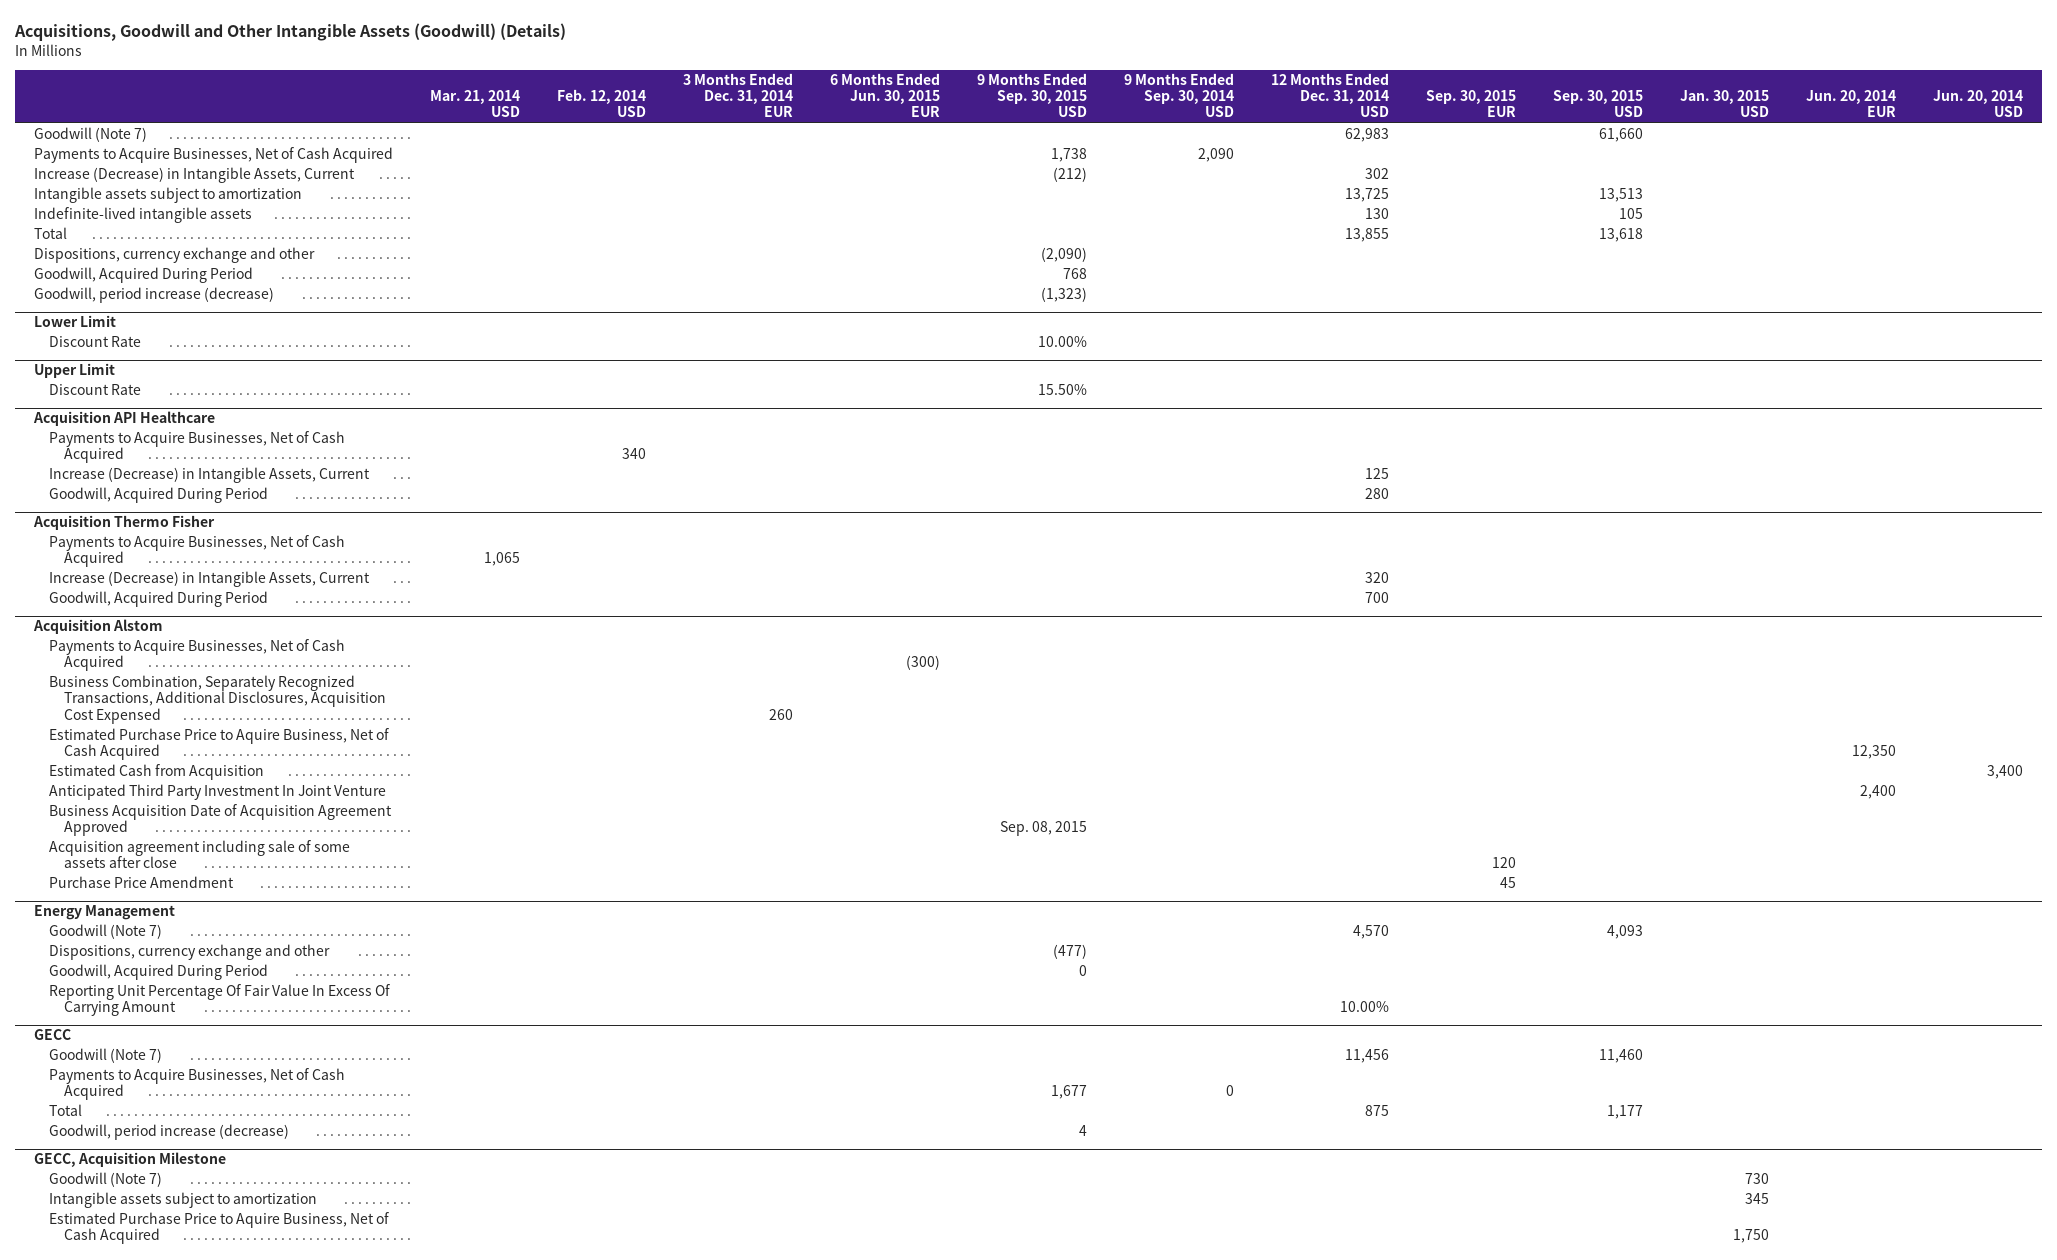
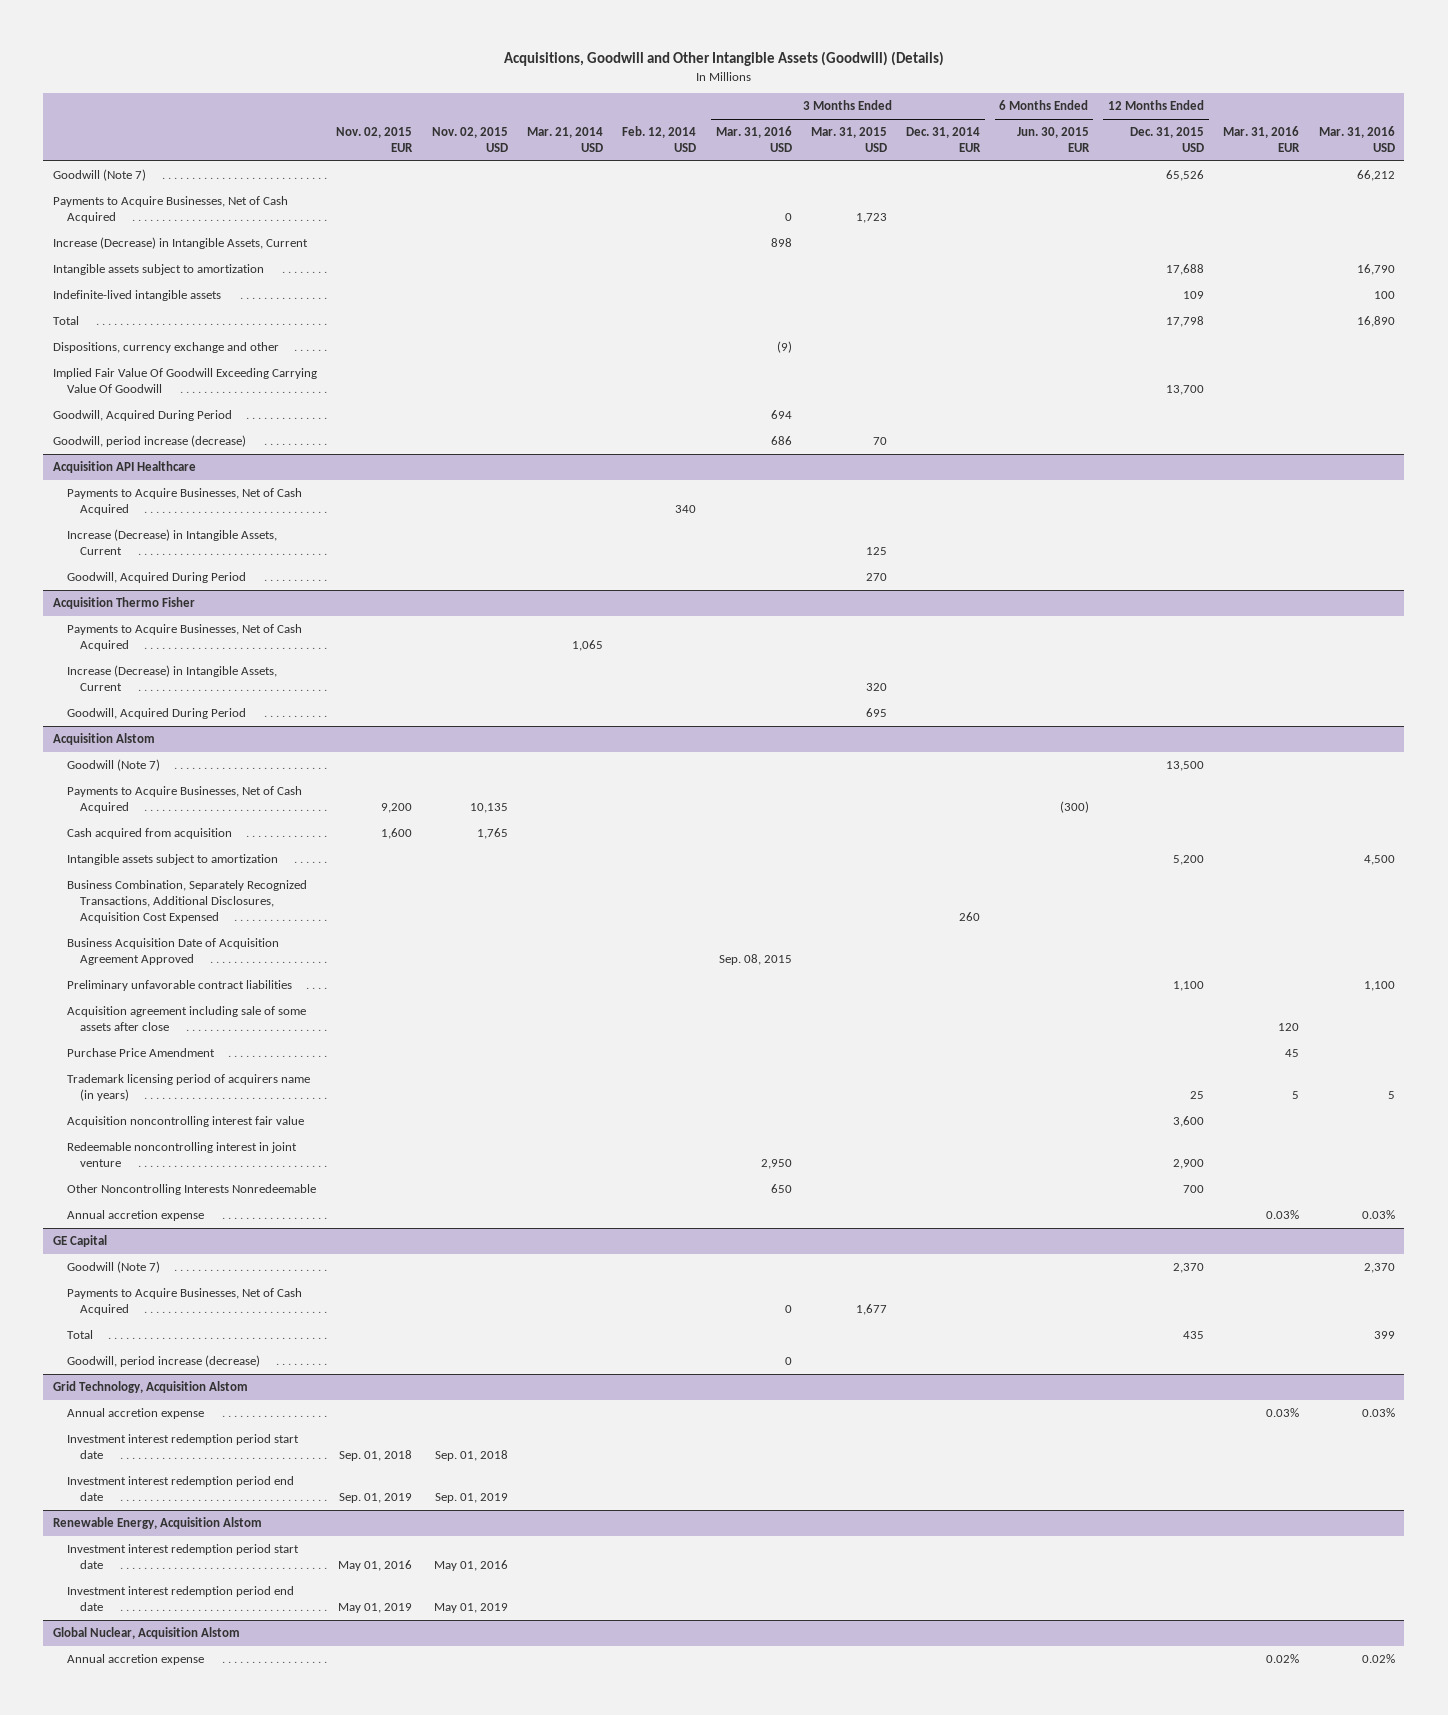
- | Mar. 21, 2014 USD | Feb. 12, 2014 USD | 3 Months Ended Dec. 31, 2014 EUR | 6 Months Ended Jun. 30, 2015 EUR | 9 Months Ended Sep. 30, 2015 USD | 9 Months Ended Sep. 30, 2014 USD | 12 Months Ended Dec. 31, 2014 USD | Sep. 30, 2015 EUR | Sep. 30, 2015 USD | Jan. 30, 2015 USD | Jun. 20, 2014 EUR | Jun. 20, 2014 USD
+ | Nov. 02, 2015 EUR | Nov. 02, 2015 USD | Mar. 21, 2014 USD | Feb. 12, 2014 USD | 3 Months Ended Mar. 31, 2016 USD | 3 Months Ended Mar. 31, 2015 USD | 3 Months Ended Dec. 31, 2014 EUR | 6 Months Ended Jun. 30, 2015 EUR | 12 Months Ended Dec. 31, 2015 USD | Mar. 31, 2016 EUR | Mar. 31, 2016 USD
+ Implied Fair Value Of Goodwill Exceeding Carrying Value Of Goodwill | | | | | | | | | 13,700 | |
- Lower Limit
- Discount Rate | | | | | 10.00% | | | | | | |
- Upper Limit
- Discount Rate | | | | | 15.50% | | | | | | |
@ Acquisition Alstom
+ Goodwill (Note 7) | | | | | | | | | 13,500 | |
+ Cash acquired from acquisition | 1,600 | 1,765 | | | | | | | | |
+ Intangible assets subject to amortization | | | | | | | | | 5,200 | | 4,500
- Estimated Purchase Price to Aquire Business, Net of Cash Acquired | | | | | | | | | | | 12,350 |
- Estimated Cash from Acquisition | | | | | | | | | | | | 3,400
- Anticipated Third Party Investment In Joint Venture | | | | | | | | | | | 2,400 |
+ Preliminary unfavorable contract liabilities | | | | | | | | | 1,100 | | 1,100
- Energy Management
- Goodwill (Note 7) | | | | | | | 4,570 | | 4,093 | | |
- Dispositions, currency exchange and other | | | | | (477) | | | | | | |
- Goodwill, Acquired During Period | | | | | 0 | | | | | | |
- Reporting Unit Percentage Of Fair Value In Excess Of Carrying Amount | | | | | | | 10.00% | | | | |
- GECC
@ Acquisition Alstom
+ Trademark licensing period of acquirers name (in years) | | | | | | | | | 25 | 5 | 5
+ Acquisition noncontrolling interest fair value | | | | | | | | | 3,600 | |
+ Redeemable noncontrolling interest in joint venture | | | | | 2,950 | | | | 2,900 | |
+ Other Noncontrolling Interests Nonredeemable | | | | | 650 | | | | 700 | |
+ Annual accretion expense | | | | | | | | | | 0.03% | 0.03%
+ GE Capital
- GECC, Acquisition Milestone
- Goodwill (Note 7) | | | | | | | | | | 730 | |
- Intangible assets subject to amortization | | | | | | | | | | 345 | |
- Estimated Purchase Price to Aquire Business, Net of Cash Acquired | | | | | | | | | | 1,750 | |
+ Grid Technology, Acquisition Alstom
+ Annual accretion expense | | | | | | | | | | 0.03% | 0.03%
+ Investment interest redemption period start date | Sep. 01, 2018 | Sep. 01, 2018 | | | | | | | | |
+ Investment interest redemption period end date | Sep. 01, 2019 | Sep. 01, 2019 | | | | | | | | |
+ Renewable Energy, Acquisition Alstom
+ Investment interest redemption period start date | May 01, 2016 | May 01, 2016 | | | | | | | | |
+ Investment interest redemption period end date | May 01, 2019 | May 01, 2019 | | | | | | | | |
+ Global Nuclear, Acquisition Alstom
+ Annual accretion expense | | | | | | | | | | 0.02% | 0.02%

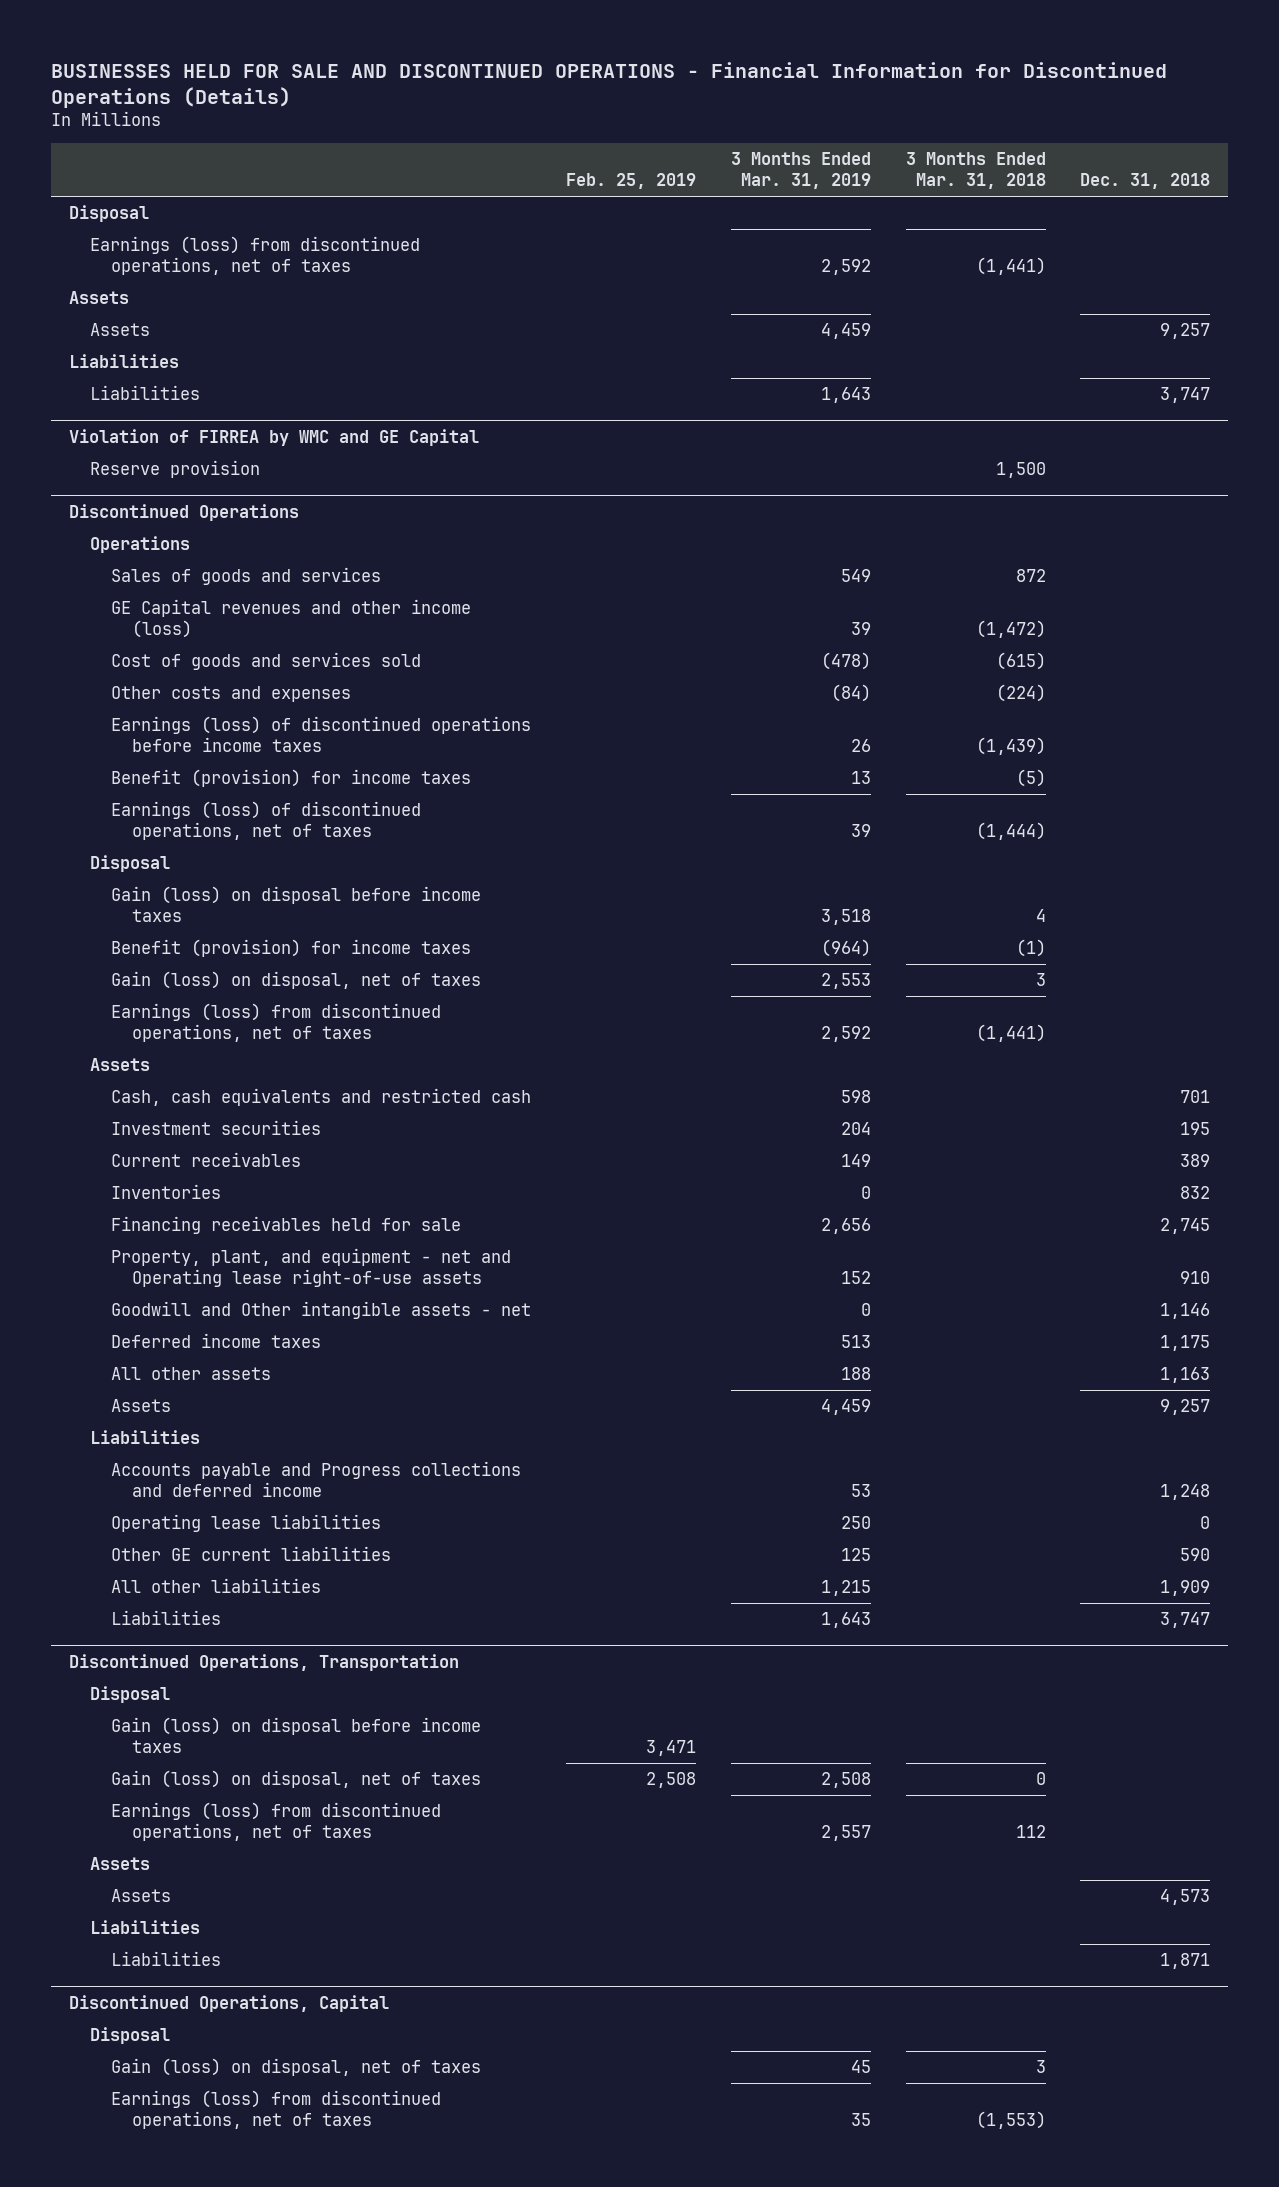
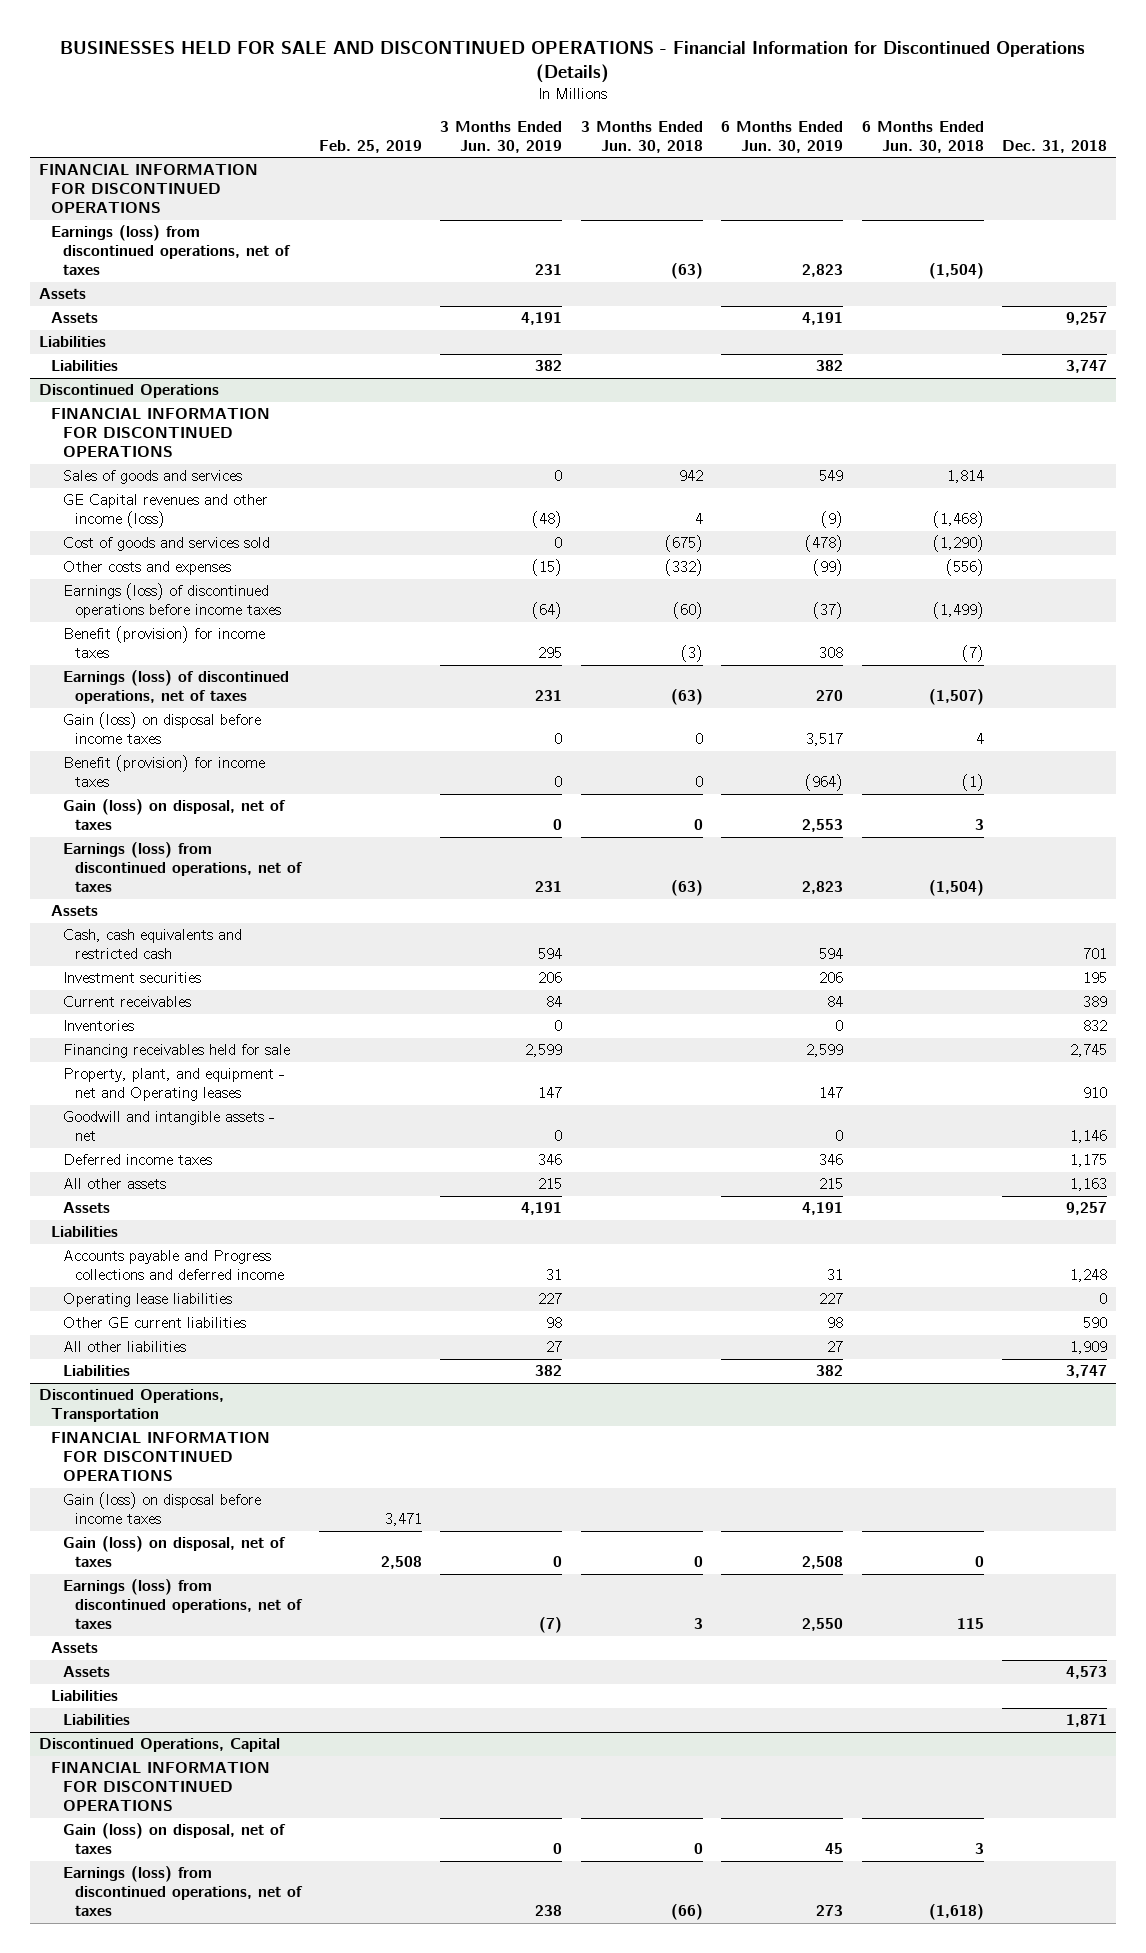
- | Feb. 25, 2019 | 3 Months Ended Mar. 31, 2019 | 3 Months Ended Mar. 31, 2018 | Dec. 31, 2018
+ | Feb. 25, 2019 | 3 Months Ended Jun. 30, 2019 | 3 Months Ended Jun. 30, 2018 | 6 Months Ended Jun. 30, 2019 | 6 Months Ended Jun. 30, 2018 | Dec. 31, 2018
- Disposal
+ FINANCIAL INFORMATION FOR DISCONTINUED OPERATIONS
- Violation of FIRREA by WMC and GE Capital
- Reserve provision | | | 1,500 |
@ Discontinued Operations
- Operations
+ FINANCIAL INFORMATION FOR DISCONTINUED OPERATIONS
- Disposal
- Property, plant, and equipment - net and Operating lease right-of-use assets | | 152 | | 910
- Goodwill and Other intangible assets - net | | 0 | | 1,146
+ Property, plant, and equipment - net and Operating leases | | 147 | | 147 | | 910
+ Goodwill and intangible assets - net | | 0 | | 0 | | 1,146
@ Discontinued Operations, Transportation
- Disposal
+ FINANCIAL INFORMATION FOR DISCONTINUED OPERATIONS
@ Discontinued Operations, Capital
- Disposal
+ FINANCIAL INFORMATION FOR DISCONTINUED OPERATIONS

